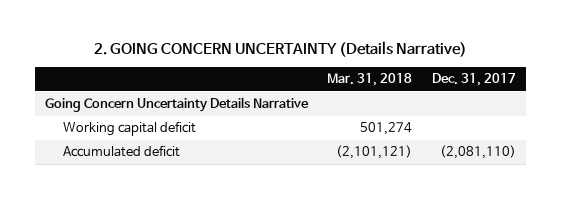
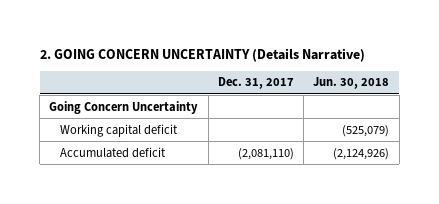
- | Mar. 31, 2018 | Dec. 31, 2017
+ | Dec. 31, 2017 | Jun. 30, 2018
- Going Concern Uncertainty Details Narrative
+ Going Concern Uncertainty

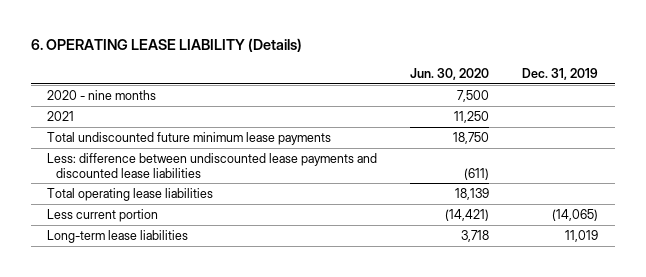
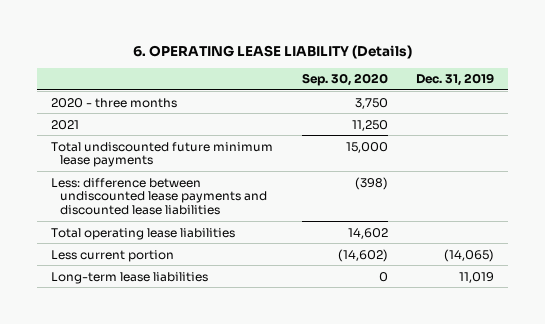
- | Jun. 30, 2020 | Dec. 31, 2019
+ | Sep. 30, 2020 | Dec. 31, 2019
- 2020 - nine months | 7,500 |
+ 2020 - three months | 3,750 |

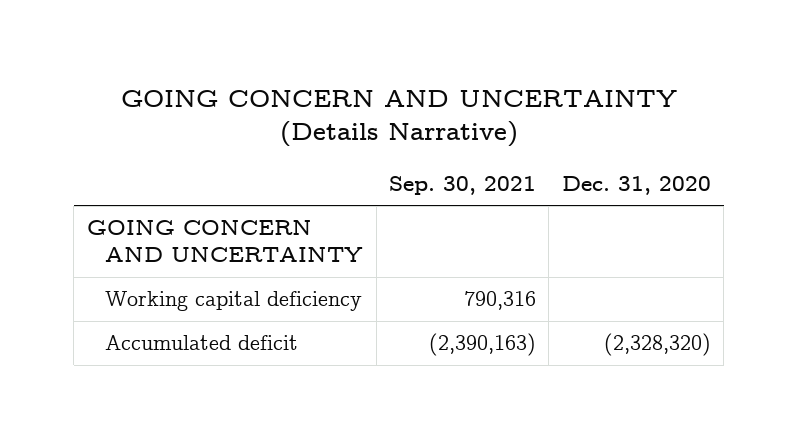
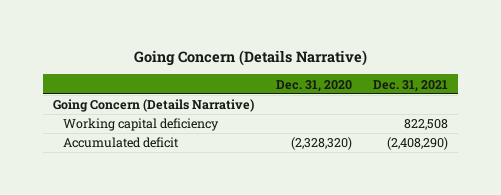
- GOING CONCERN AND UNCERTAINTY (Details Narrative)
+ Going Concern (Details Narrative)
- | Sep. 30, 2021 | Dec. 31, 2020
+ | Dec. 31, 2020 | Dec. 31, 2021
- GOING CONCERN AND UNCERTAINTY
+ Going Concern (Details Narrative)

